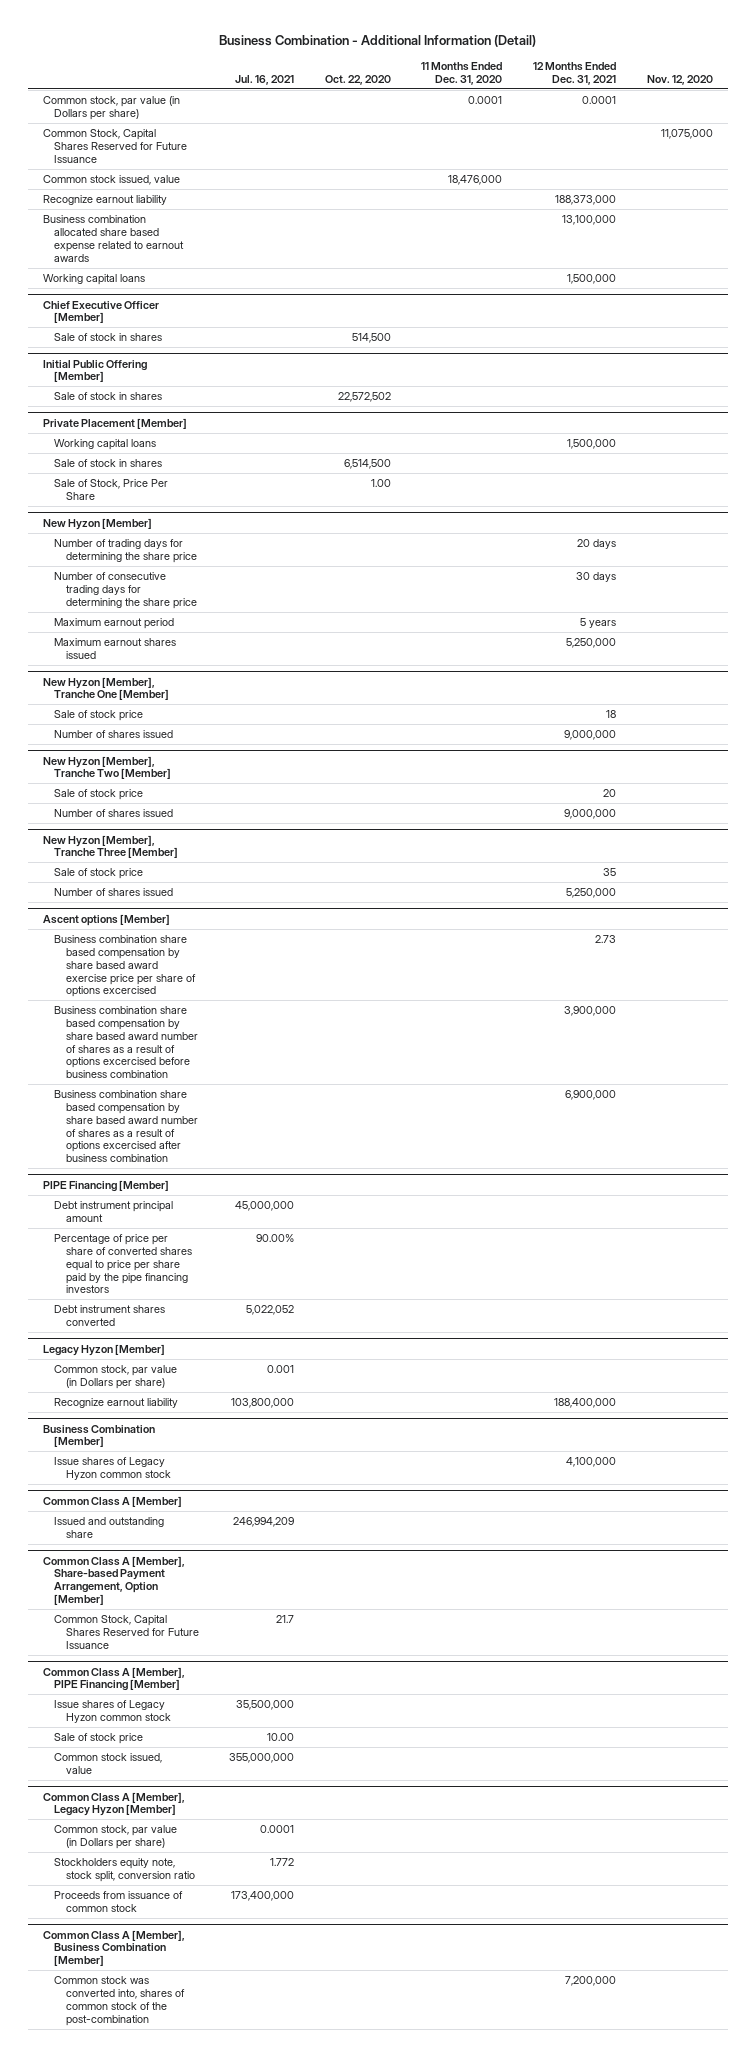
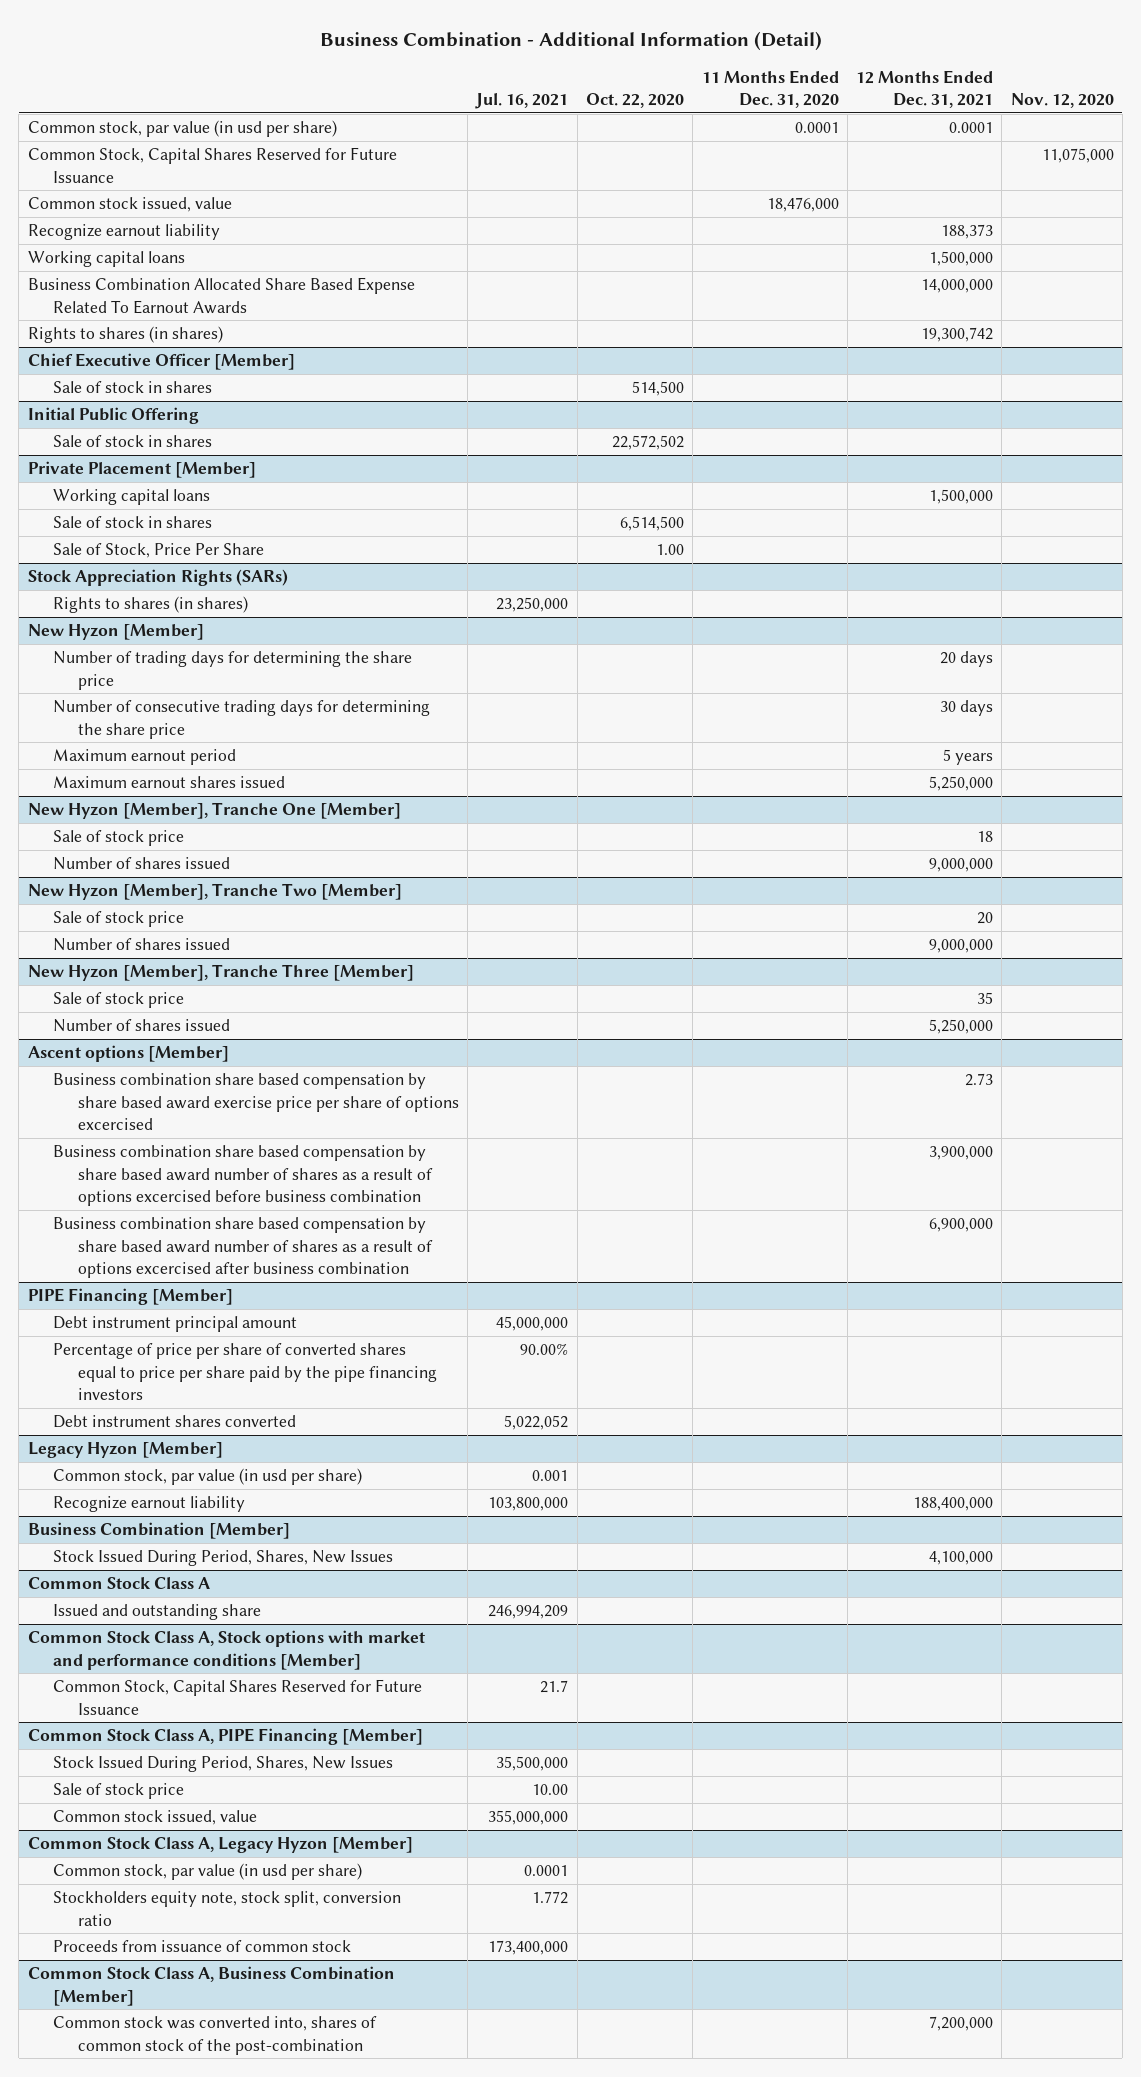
- Common stock, par value (in Dollars per share) | | | 0.0001 | 0.0001 |
+ Common stock, par value (in usd per share) | | | 0.0001 | 0.0001 |
- Recognize earnout liability | | | | 188,373,000 |
- Business combination allocated share based expense related to earnout awards | | | | 13,100,000 |
+ Recognize earnout liability | | | | 188,373 |
+ Business Combination Allocated Share Based Expense Related To Earnout Awards | | | | 14,000,000 |
+ Rights to shares (in shares) | | | | 19,300,742 |
- Initial Public Offering [Member]
+ Initial Public Offering
+ Stock Appreciation Rights (SARs)
+ Rights to shares (in shares) | 23,250,000 | | | |
@ Legacy Hyzon [Member]
- Common stock, par value (in Dollars per share) | 0.001 | | | |
+ Common stock, par value (in usd per share) | 0.001 | | | |
@ Business Combination [Member]
- Issue shares of Legacy Hyzon common stock | | | | 4,100,000 |
- Common Class A [Member]
@ Business Combination [Member]
+ Stock Issued During Period, Shares, New Issues | | | | 4,100,000 |
+ Common Stock Class A
- Common Class A [Member], Share-based Payment Arrangement, Option [Member]
+ Common Stock Class A, Stock options with market and performance conditions [Member]
- Common Class A [Member], PIPE Financing [Member]
- Issue shares of Legacy Hyzon common stock | 35,500,000 | | | |
+ Common Stock Class A, PIPE Financing [Member]
+ Stock Issued During Period, Shares, New Issues | 35,500,000 | | | |
- Common Class A [Member], Legacy Hyzon [Member]
- Common stock, par value (in Dollars per share) | 0.0001 | | | |
+ Common Stock Class A, Legacy Hyzon [Member]
+ Common stock, par value (in usd per share) | 0.0001 | | | |
- Common Class A [Member], Business Combination [Member]
+ Common Stock Class A, Business Combination [Member]

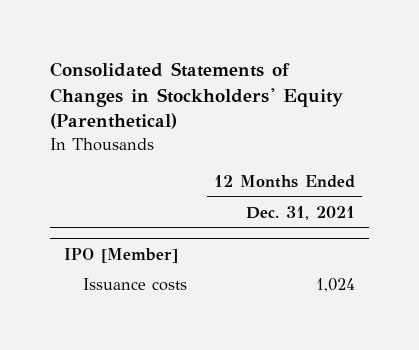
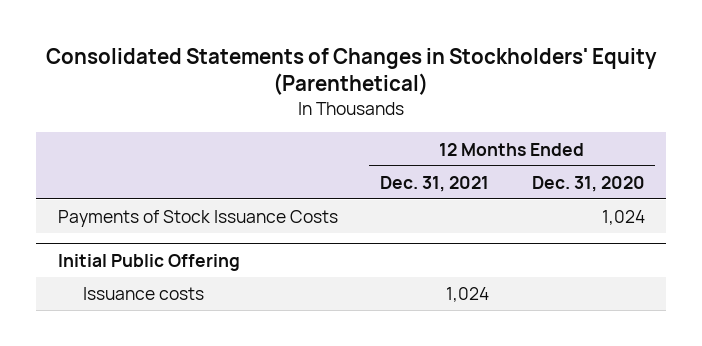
- | 12 Months Ended Dec. 31, 2021
+ | 12 Months Ended Dec. 31, 2021 | 12 Months Ended Dec. 31, 2020
- IPO [Member]
+ Payments of Stock Issuance Costs | | 1,024
+ Initial Public Offering

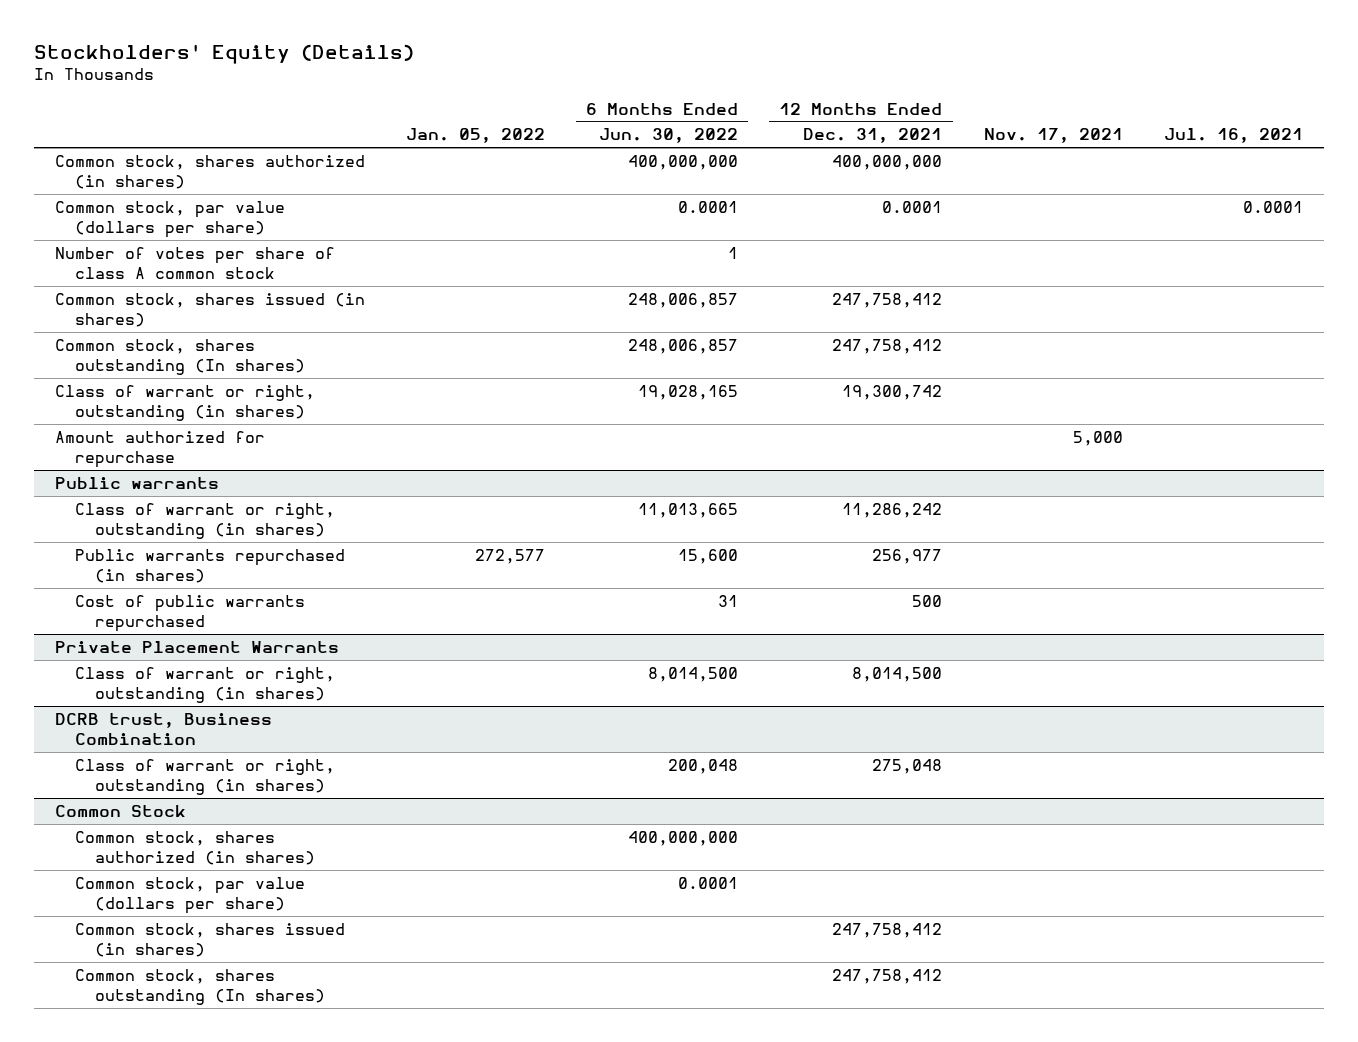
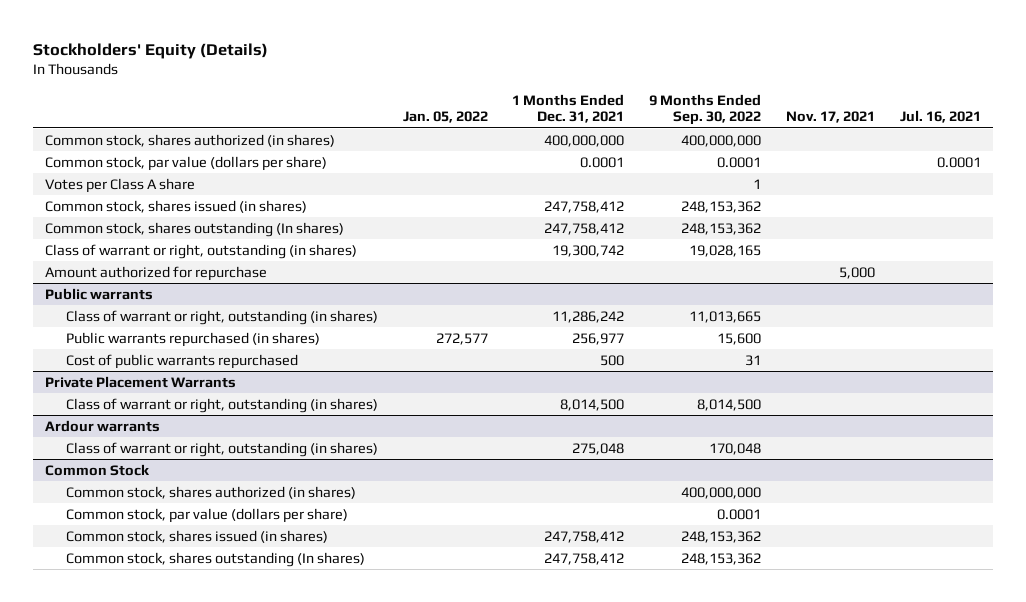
- | Jan. 05, 2022 | 6 Months Ended Jun. 30, 2022 | 12 Months Ended Dec. 31, 2021 | Nov. 17, 2021 | Jul. 16, 2021
+ | Jan. 05, 2022 | 1 Months Ended Dec. 31, 2021 | 9 Months Ended Sep. 30, 2022 | Nov. 17, 2021 | Jul. 16, 2021
- Number of votes per share of class A common stock | | 1 | | |
+ Votes per Class A share | | | 1 | |
- DCRB trust, Business Combination
- Class of warrant or right, outstanding (in shares) | | 200,048 | 275,048 | |
+ Ardour warrants
+ Class of warrant or right, outstanding (in shares) | | 275,048 | 170,048 | |

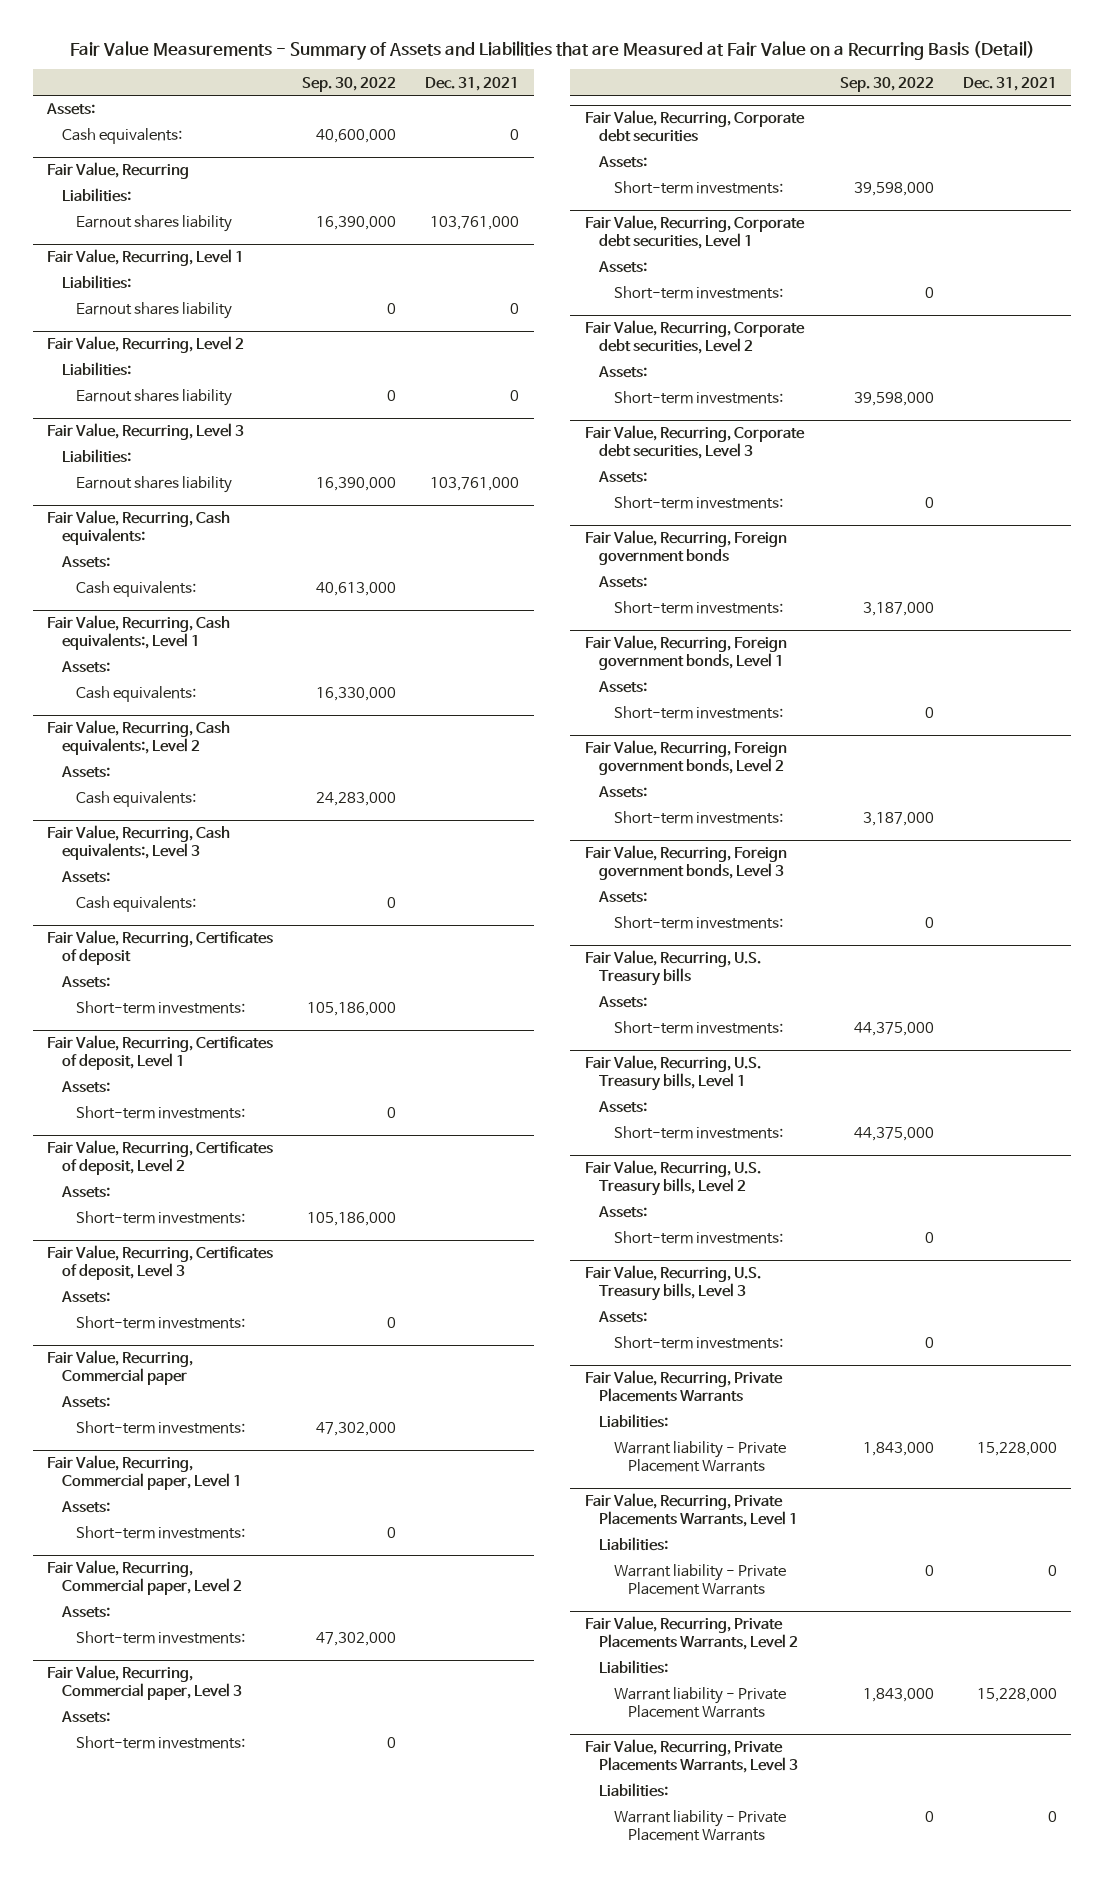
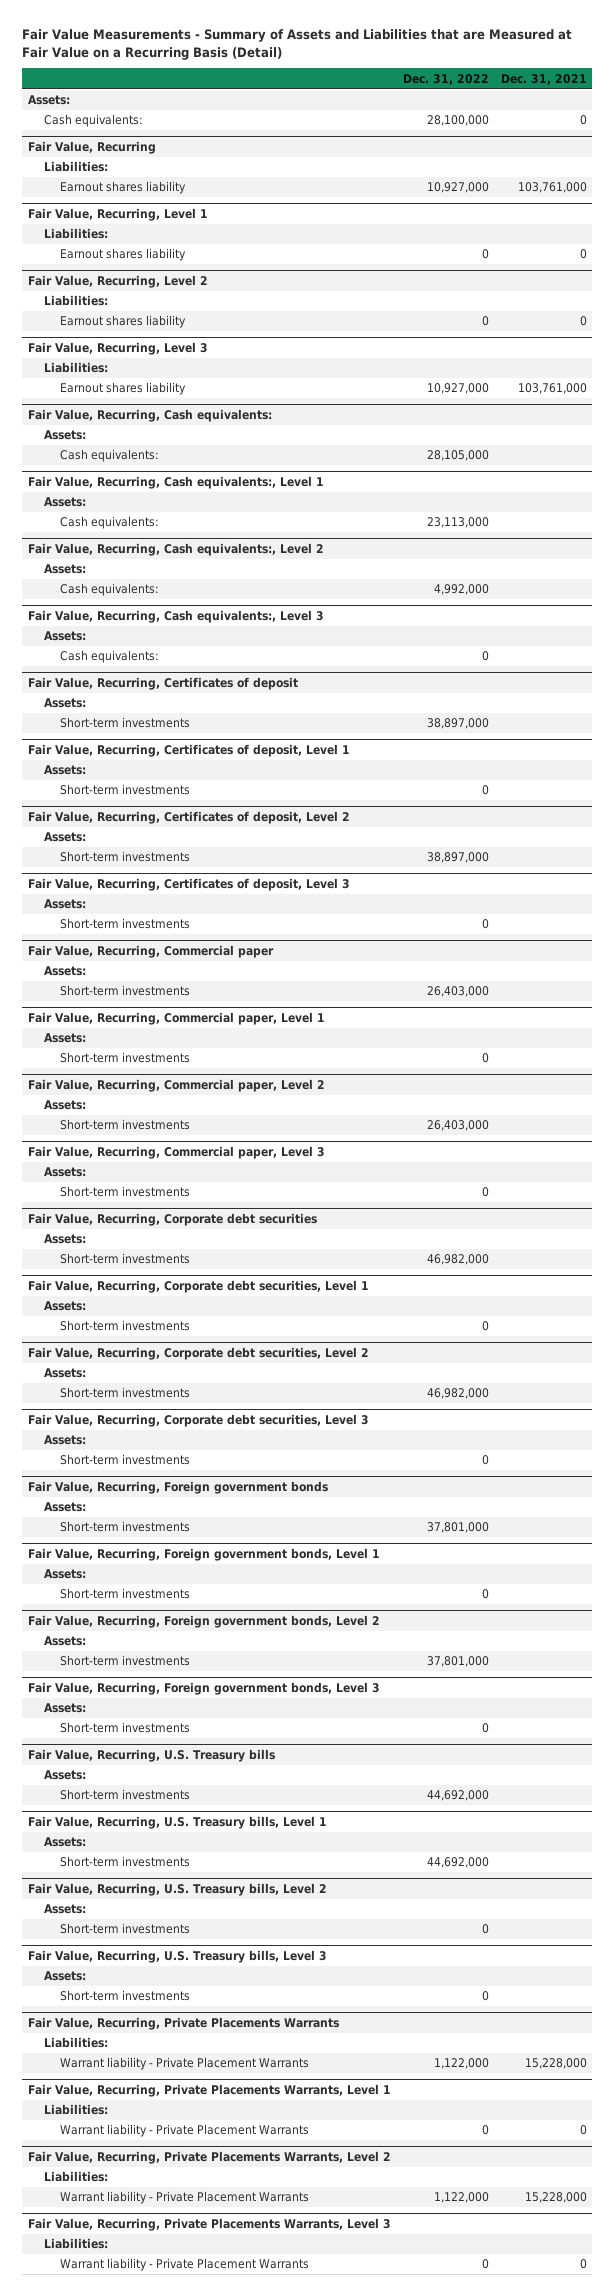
- | Sep. 30, 2022 | Dec. 31, 2021
+ | Dec. 31, 2022 | Dec. 31, 2021
@ Fair Value, Recurring, Certificates of deposit
- Short-term investments: | 105,186,000 |
+ Short-term investments | 38,897,000 |
@ Fair Value, Recurring, Certificates of deposit, Level 1
- Short-term investments: | 0 |
+ Short-term investments | 0 |
@ Fair Value, Recurring, Certificates of deposit, Level 2
- Short-term investments: | 105,186,000 |
+ Short-term investments | 38,897,000 |
@ Fair Value, Recurring, Certificates of deposit, Level 3
- Short-term investments: | 0 |
+ Short-term investments | 0 |
@ Fair Value, Recurring, Commercial paper
- Short-term investments: | 47,302,000 |
+ Short-term investments | 26,403,000 |
@ Fair Value, Recurring, Commercial paper, Level 1
- Short-term investments: | 0 |
+ Short-term investments | 0 |
@ Fair Value, Recurring, Commercial paper, Level 2
- Short-term investments: | 47,302,000 |
+ Short-term investments | 26,403,000 |
@ Fair Value, Recurring, Commercial paper, Level 3
- Short-term investments: | 0 |
+ Short-term investments | 0 |
@ Fair Value, Recurring, Corporate debt securities
- Short-term investments: | 39,598,000 |
+ Short-term investments | 46,982,000 |
@ Fair Value, Recurring, Corporate debt securities, Level 1
- Short-term investments: | 0 |
+ Short-term investments | 0 |
@ Fair Value, Recurring, Corporate debt securities, Level 2
- Short-term investments: | 39,598,000 |
+ Short-term investments | 46,982,000 |
@ Fair Value, Recurring, Corporate debt securities, Level 3
- Short-term investments: | 0 |
+ Short-term investments | 0 |
@ Fair Value, Recurring, Foreign government bonds
- Short-term investments: | 3,187,000 |
+ Short-term investments | 37,801,000 |
@ Fair Value, Recurring, Foreign government bonds, Level 1
- Short-term investments: | 0 |
+ Short-term investments | 0 |
@ Fair Value, Recurring, Foreign government bonds, Level 2
- Short-term investments: | 3,187,000 |
+ Short-term investments | 37,801,000 |
@ Fair Value, Recurring, Foreign government bonds, Level 3
- Short-term investments: | 0 |
+ Short-term investments | 0 |
@ Fair Value, Recurring, U.S. Treasury bills
- Short-term investments: | 44,375,000 |
+ Short-term investments | 44,692,000 |
@ Fair Value, Recurring, U.S. Treasury bills, Level 1
- Short-term investments: | 44,375,000 |
+ Short-term investments | 44,692,000 |
@ Fair Value, Recurring, U.S. Treasury bills, Level 2
- Short-term investments: | 0 |
+ Short-term investments | 0 |
@ Fair Value, Recurring, U.S. Treasury bills, Level 3
- Short-term investments: | 0 |
+ Short-term investments | 0 |

